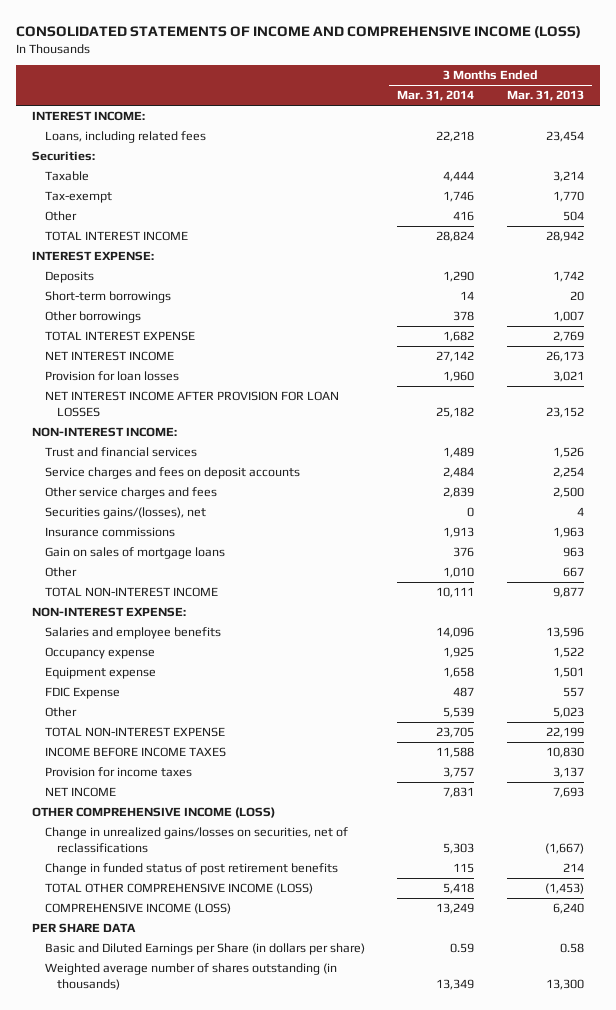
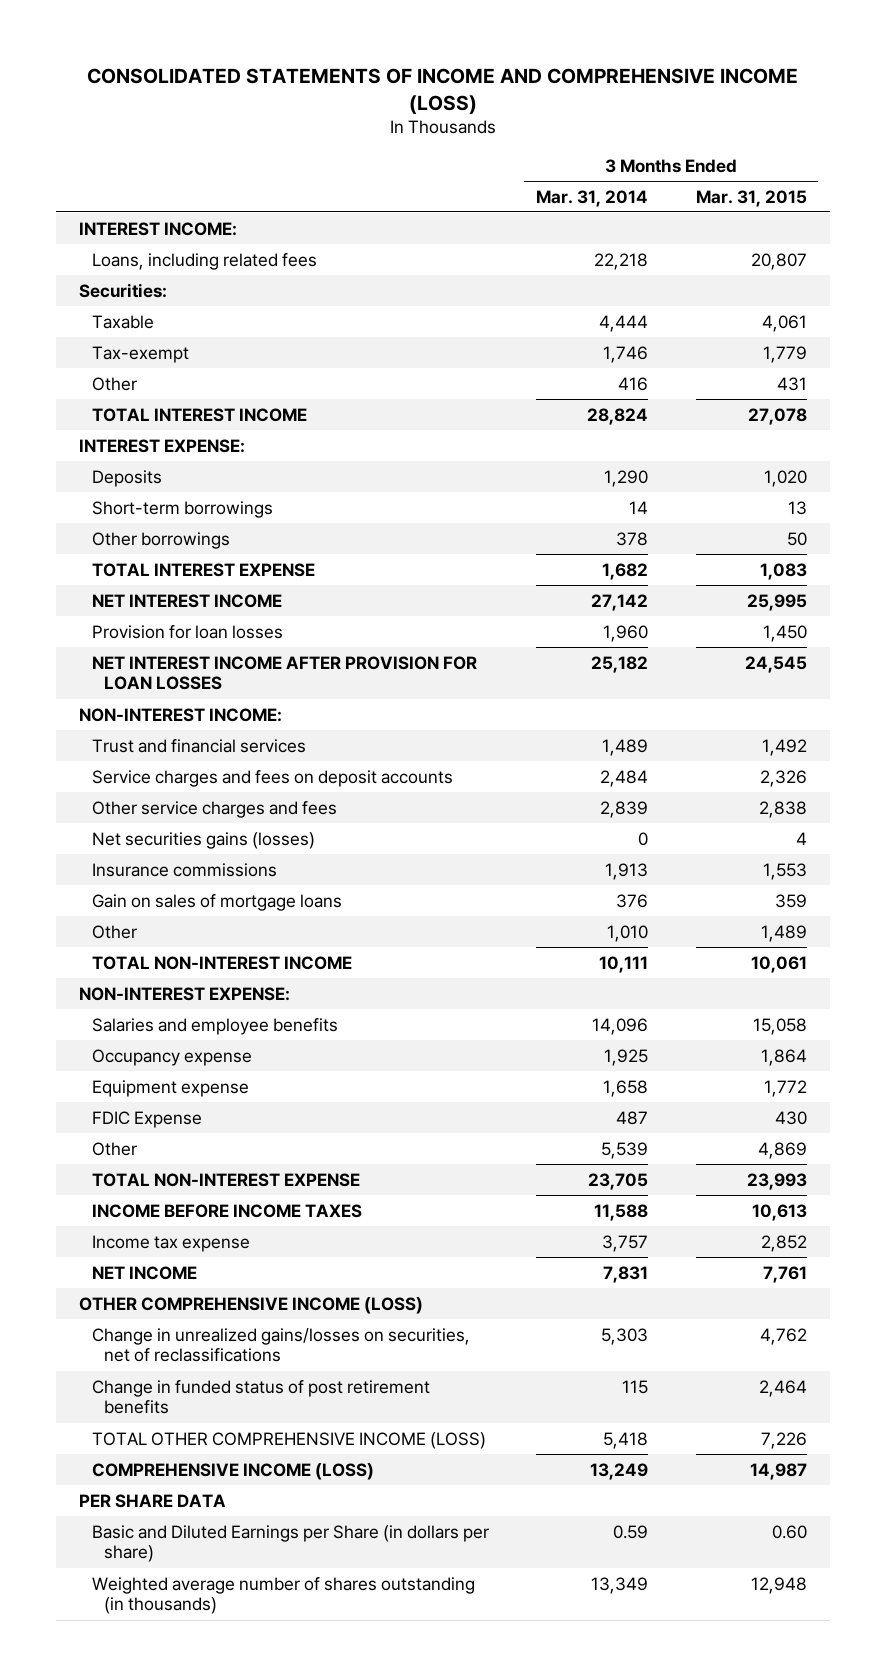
- | 3 Months Ended Mar. 31, 2014 | 3 Months Ended Mar. 31, 2013
+ | 3 Months Ended Mar. 31, 2014 | 3 Months Ended Mar. 31, 2015
- Securities gains/(losses), net | 0 | 4
+ Net securities gains (losses) | 0 | 4
- Provision for income taxes | 3,757 | 3,137
+ Income tax expense | 3,757 | 2,852

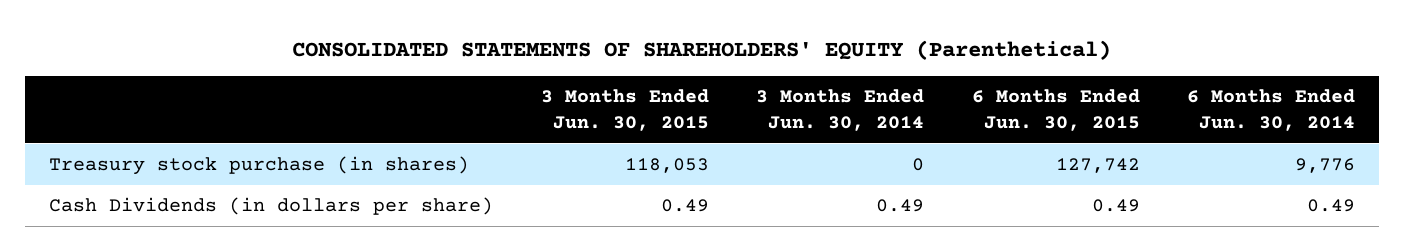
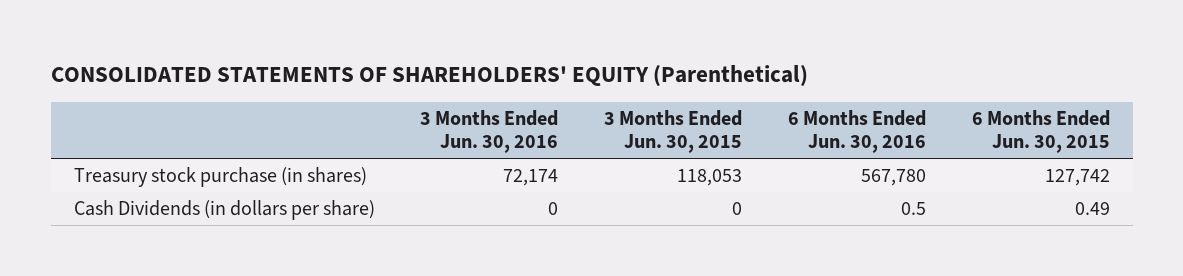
- | 3 Months Ended Jun. 30, 2015 | 3 Months Ended Jun. 30, 2014 | 6 Months Ended Jun. 30, 2015 | 6 Months Ended Jun. 30, 2014
+ | 3 Months Ended Jun. 30, 2016 | 3 Months Ended Jun. 30, 2015 | 6 Months Ended Jun. 30, 2016 | 6 Months Ended Jun. 30, 2015
- Cash Dividends (in dollars per share) | 0.49 | 0.49 | 0.49 | 0.49
+ Cash Dividends (in dollars per share) | 0 | 0 | 0.5 | 0.49

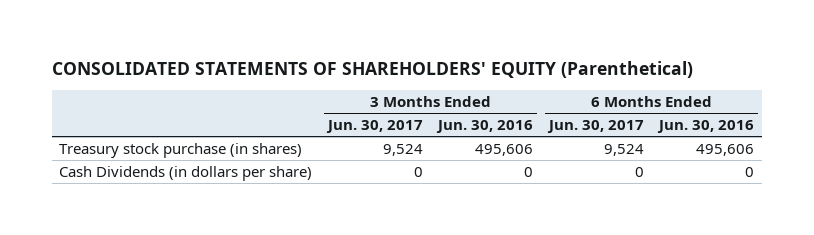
- | 3 Months Ended Jun. 30, 2016 | 3 Months Ended Jun. 30, 2015 | 6 Months Ended Jun. 30, 2016 | 6 Months Ended Jun. 30, 2015
+ | 3 Months Ended Jun. 30, 2017 | 3 Months Ended Jun. 30, 2016 | 6 Months Ended Jun. 30, 2017 | 6 Months Ended Jun. 30, 2016
- Treasury stock purchase (in shares) | 72,174 | 118,053 | 567,780 | 127,742
- Cash Dividends (in dollars per share) | 0 | 0 | 0.5 | 0.49
+ Treasury stock purchase (in shares) | 9,524 | 495,606 | 9,524 | 495,606
+ Cash Dividends (in dollars per share) | 0 | 0 | 0 | 0

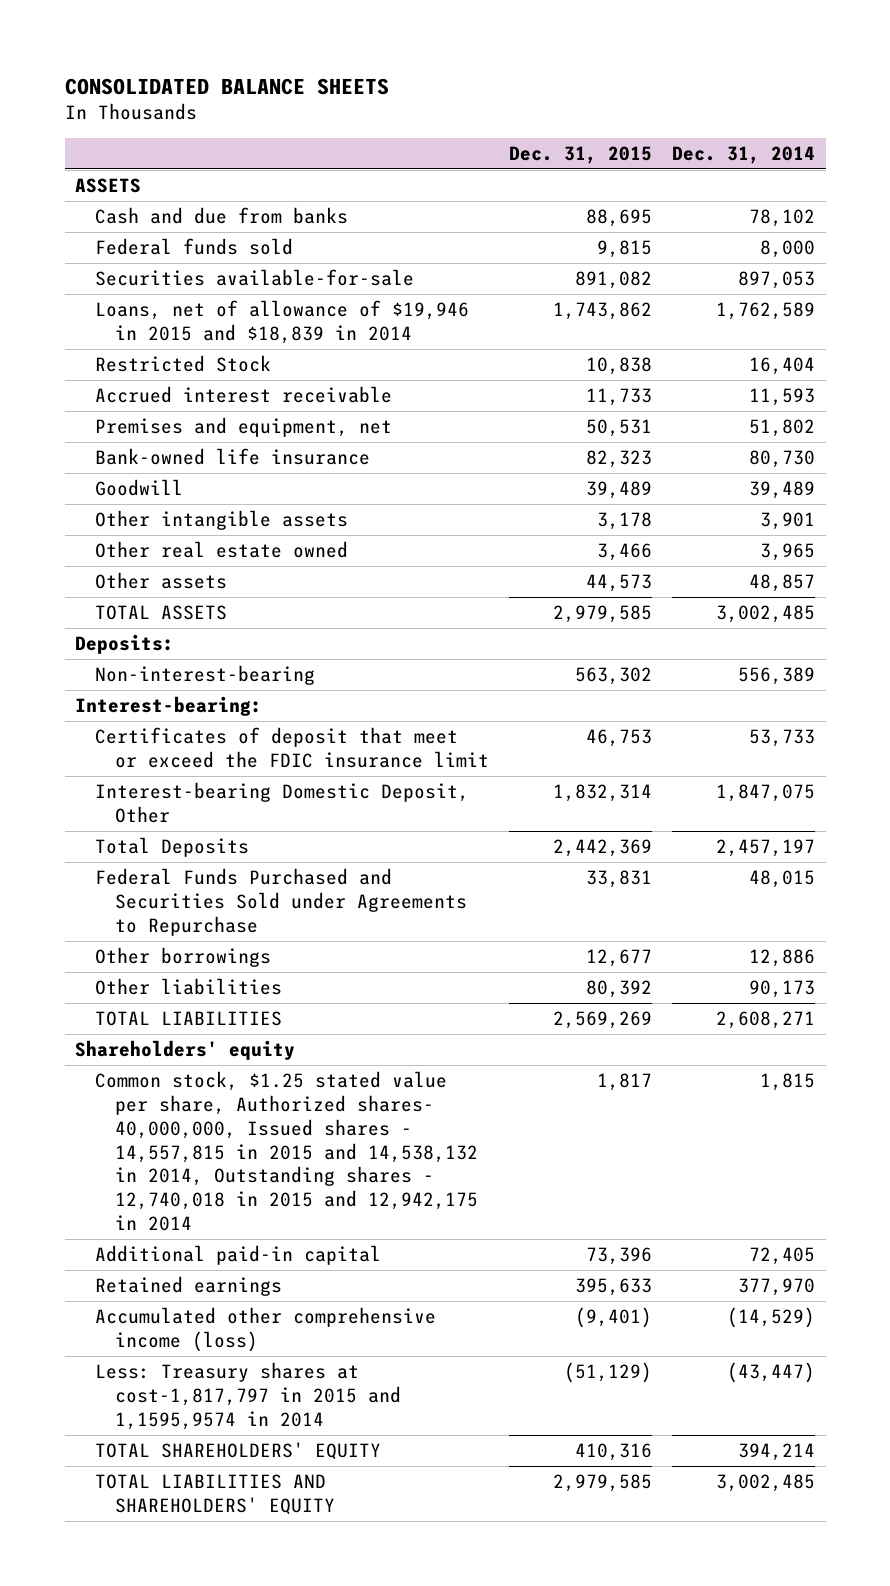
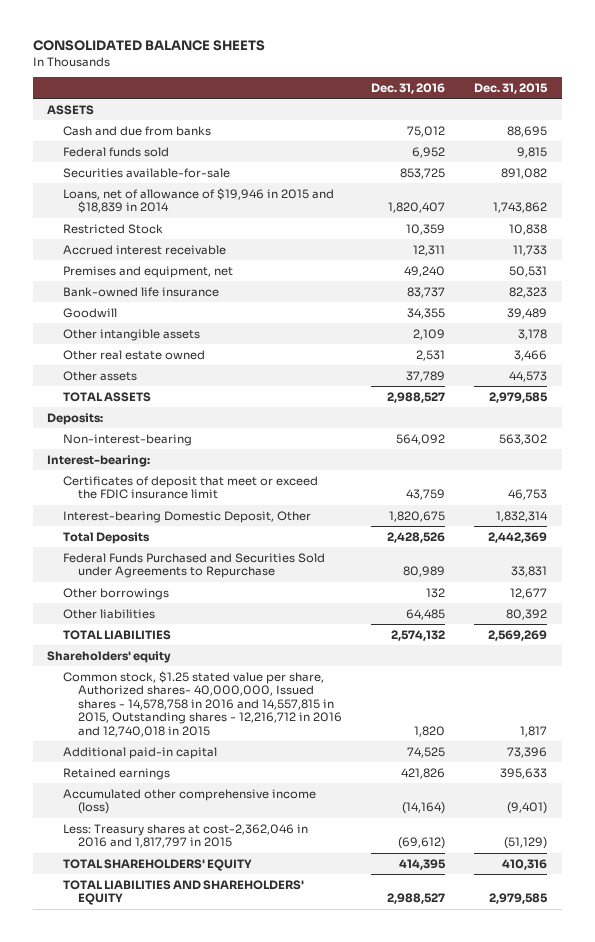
- | Dec. 31, 2015 | Dec. 31, 2014
+ | Dec. 31, 2016 | Dec. 31, 2015
- Common stock, $1.25 stated value per share, Authorized shares- 40,000,000, Issued shares - 14,557,815 in 2015 and 14,538,132 in 2014, Outstanding shares - 12,740,018 in 2015 and 12,942,175 in 2014 | 1,817 | 1,815
+ Common stock, $1.25 stated value per share, Authorized shares- 40,000,000, Issued shares - 14,578,758 in 2016 and 14,557,815 in 2015, Outstanding shares - 12,216,712 in 2016 and 12,740,018 in 2015 | 1,820 | 1,817
- Less: Treasury shares at cost-1,817,797 in 2015 and 1,1595,9574 in 2014 | (51,129) | (43,447)
+ Less: Treasury shares at cost-2,362,046 in 2016 and 1,817,797 in 2015 | (69,612) | (51,129)

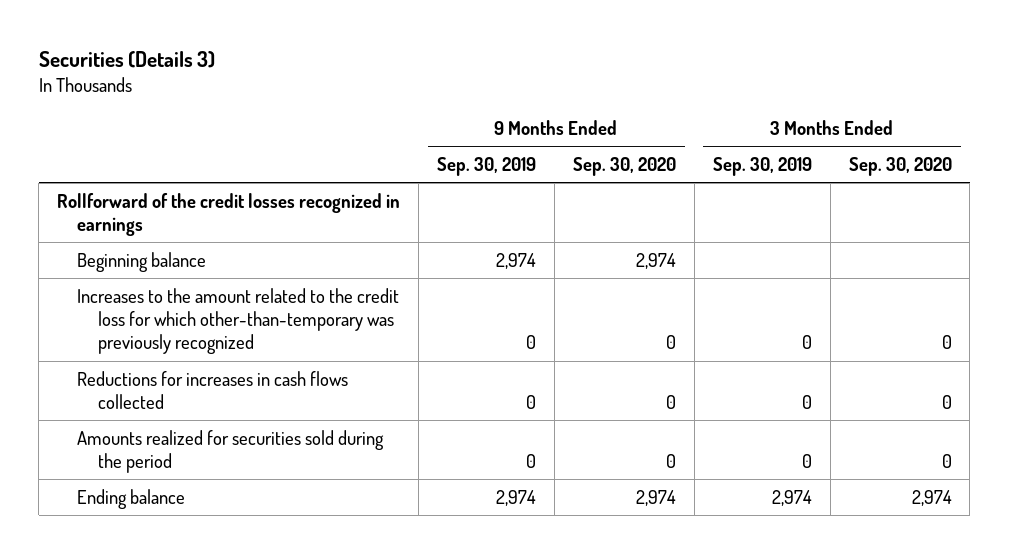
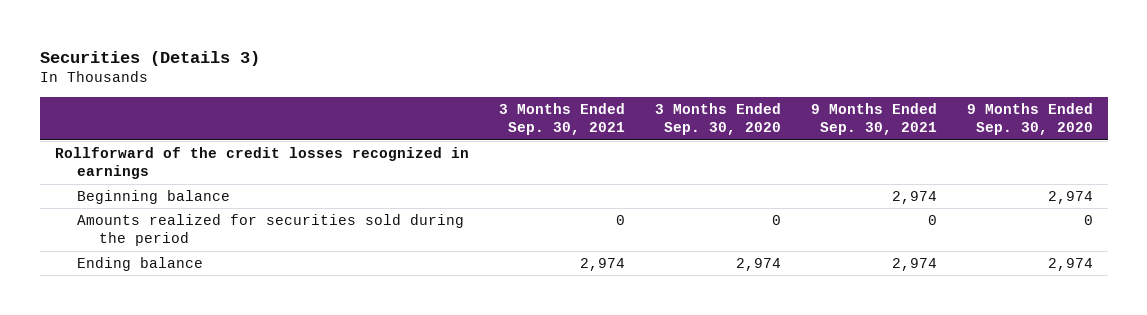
- | 9 Months Ended Sep. 30, 2019 | 9 Months Ended Sep. 30, 2020 | 3 Months Ended Sep. 30, 2019 | 3 Months Ended Sep. 30, 2020
+ | 3 Months Ended Sep. 30, 2021 | 3 Months Ended Sep. 30, 2020 | 9 Months Ended Sep. 30, 2021 | 9 Months Ended Sep. 30, 2020
- Increases to the amount related to the credit loss for which other-than-temporary was previously recognized | 0 | 0 | 0 | 0
- Reductions for increases in cash flows collected | 0 | 0 | 0 | 0

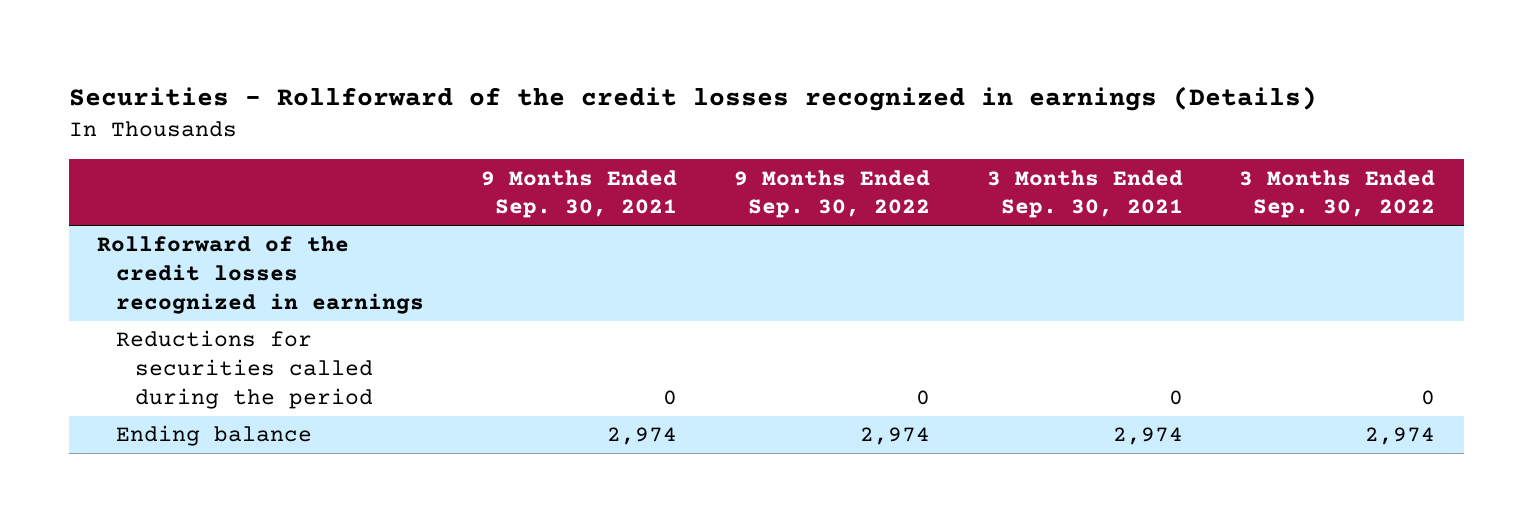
- Securities (Details 3)
+ Securities - Rollforward of the credit losses recognized in earnings (Details)
- | 3 Months Ended Sep. 30, 2021 | 3 Months Ended Sep. 30, 2020 | 9 Months Ended Sep. 30, 2021 | 9 Months Ended Sep. 30, 2020
+ | 9 Months Ended Sep. 30, 2021 | 9 Months Ended Sep. 30, 2022 | 3 Months Ended Sep. 30, 2021 | 3 Months Ended Sep. 30, 2022
- Beginning balance | | | 2,974 | 2,974
- Amounts realized for securities sold during the period | 0 | 0 | 0 | 0
+ Reductions for securities called during the period | 0 | 0 | 0 | 0

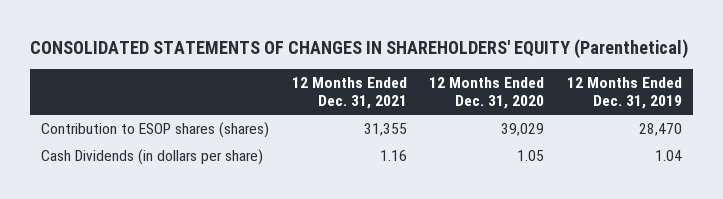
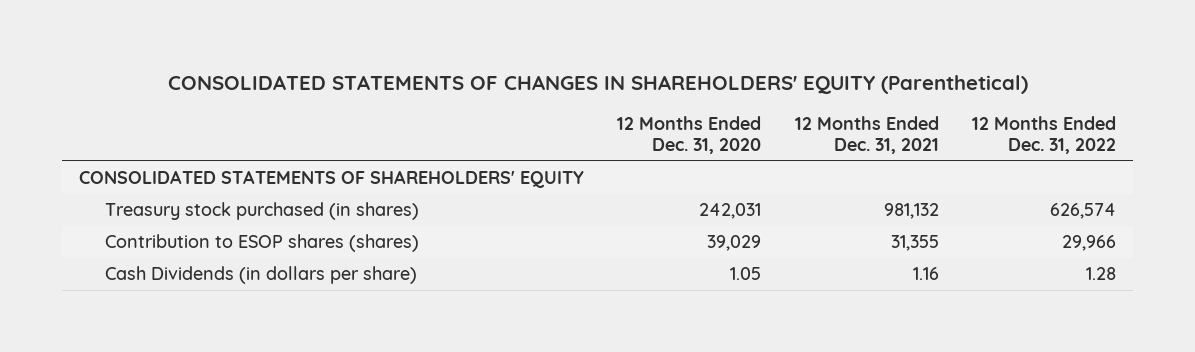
- | 12 Months Ended Dec. 31, 2021 | 12 Months Ended Dec. 31, 2020 | 12 Months Ended Dec. 31, 2019
+ | 12 Months Ended Dec. 31, 2020 | 12 Months Ended Dec. 31, 2021 | 12 Months Ended Dec. 31, 2022
+ CONSOLIDATED STATEMENTS OF SHAREHOLDERS' EQUITY
+ Treasury stock purchased (in shares) | 242,031 | 981,132 | 626,574

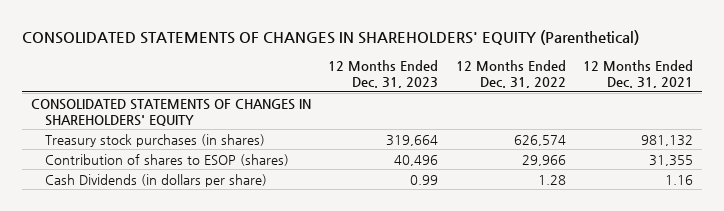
- | 12 Months Ended Dec. 31, 2020 | 12 Months Ended Dec. 31, 2021 | 12 Months Ended Dec. 31, 2022
+ | 12 Months Ended Dec. 31, 2023 | 12 Months Ended Dec. 31, 2022 | 12 Months Ended Dec. 31, 2021
- CONSOLIDATED STATEMENTS OF SHAREHOLDERS' EQUITY
- Treasury stock purchased (in shares) | 242,031 | 981,132 | 626,574
- Contribution to ESOP shares (shares) | 39,029 | 31,355 | 29,966
+ CONSOLIDATED STATEMENTS OF CHANGES IN SHAREHOLDERS' EQUITY
+ Treasury stock purchases (in shares) | 319,664 | 626,574 | 981,132
+ Contribution of shares to ESOP (shares) | 40,496 | 29,966 | 31,355

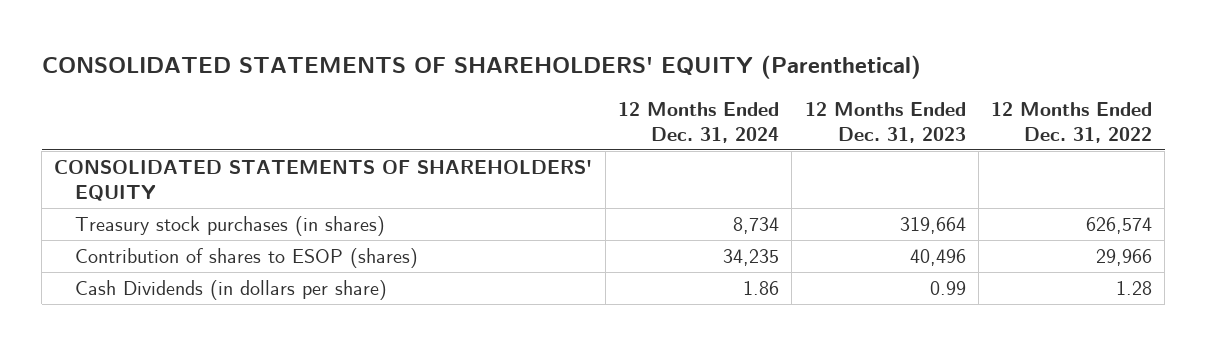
- CONSOLIDATED STATEMENTS OF CHANGES IN SHAREHOLDERS' EQUITY (Parenthetical)
+ CONSOLIDATED STATEMENTS OF SHAREHOLDERS' EQUITY (Parenthetical)
- | 12 Months Ended Dec. 31, 2023 | 12 Months Ended Dec. 31, 2022 | 12 Months Ended Dec. 31, 2021
+ | 12 Months Ended Dec. 31, 2024 | 12 Months Ended Dec. 31, 2023 | 12 Months Ended Dec. 31, 2022
- CONSOLIDATED STATEMENTS OF CHANGES IN SHAREHOLDERS' EQUITY
+ CONSOLIDATED STATEMENTS OF SHAREHOLDERS' EQUITY

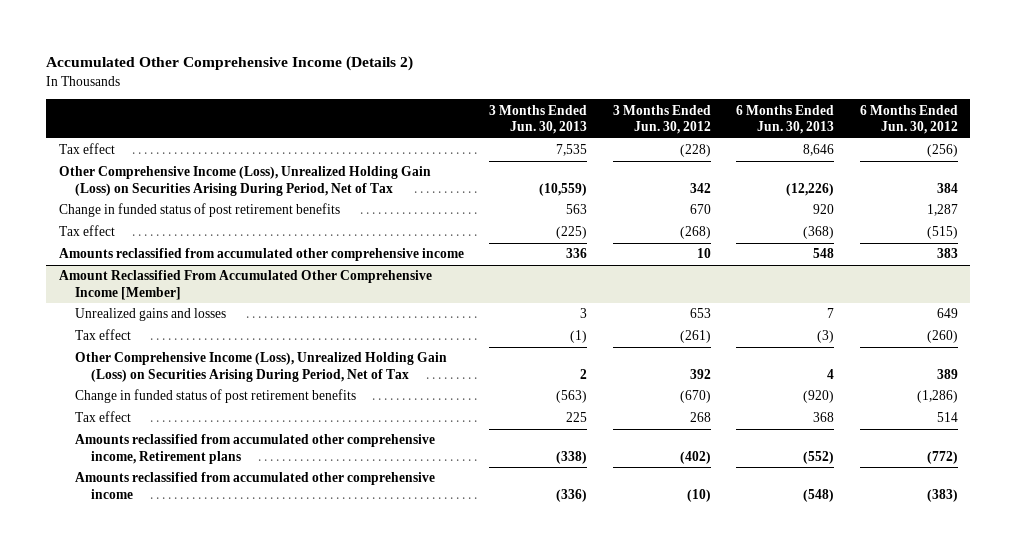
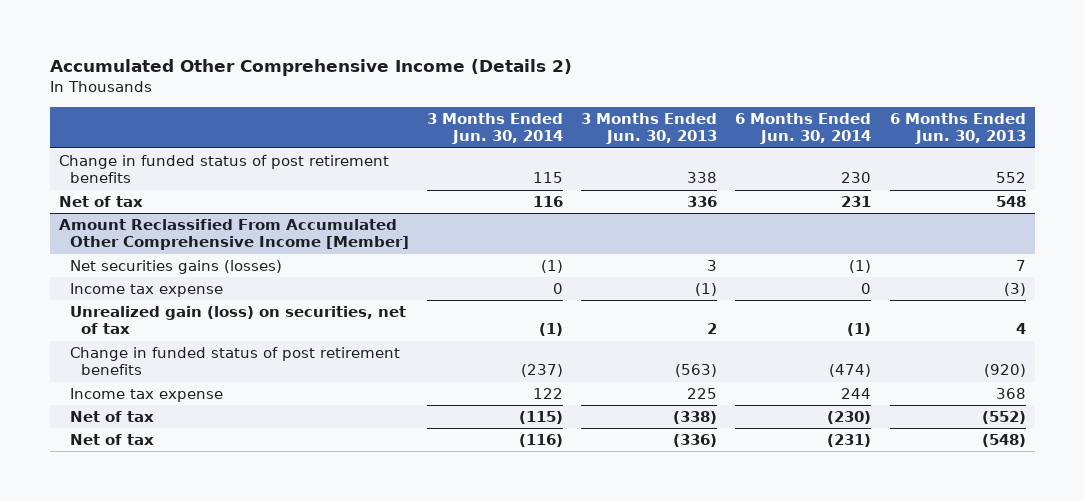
- | 3 Months Ended Jun. 30, 2013 | 3 Months Ended Jun. 30, 2012 | 6 Months Ended Jun. 30, 2013 | 6 Months Ended Jun. 30, 2012
+ | 3 Months Ended Jun. 30, 2014 | 3 Months Ended Jun. 30, 2013 | 6 Months Ended Jun. 30, 2014 | 6 Months Ended Jun. 30, 2013
- Tax effect | 7,535 | (228) | 8,646 | (256)
- Other Comprehensive Income (Loss), Unrealized Holding Gain (Loss) on Securities Arising During Period, Net of Tax | (10,559) | 342 | (12,226) | 384
- Change in funded status of post retirement benefits | 563 | 670 | 920 | 1,287
- Tax effect | (225) | (268) | (368) | (515)
- Amounts reclassified from accumulated other comprehensive income | 336 | 10 | 548 | 383
+ Change in funded status of post retirement benefits | 115 | 338 | 230 | 552
+ Net of tax | 116 | 336 | 231 | 548
@ Amount Reclassified From Accumulated Other Comprehensive Income [Member]
- Unrealized gains and losses | 3 | 653 | 7 | 649
- Tax effect | (1) | (261) | (3) | (260)
- Other Comprehensive Income (Loss), Unrealized Holding Gain (Loss) on Securities Arising During Period, Net of Tax | 2 | 392 | 4 | 389
+ Net securities gains (losses) | (1) | 3 | (1) | 7
+ Income tax expense | 0 | (1) | 0 | (3)
+ Unrealized gain (loss) on securities, net of tax | (1) | 2 | (1) | 4
- Tax effect | 225 | 268 | 368 | 514
- Amounts reclassified from accumulated other comprehensive income, Retirement plans | (338) | (402) | (552) | (772)
- Amounts reclassified from accumulated other comprehensive income | (336) | (10) | (548) | (383)
+ Income tax expense | 122 | 225 | 244 | 368
+ Net of tax | (115) | (338) | (230) | (552)
+ Net of tax | (116) | (336) | (231) | (548)

